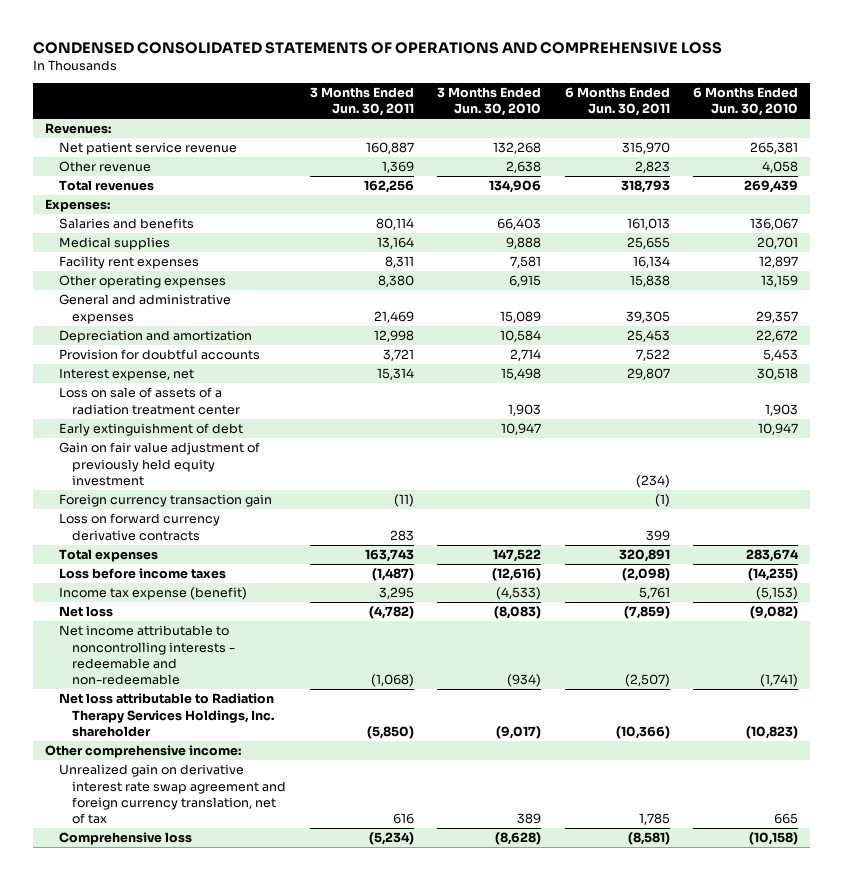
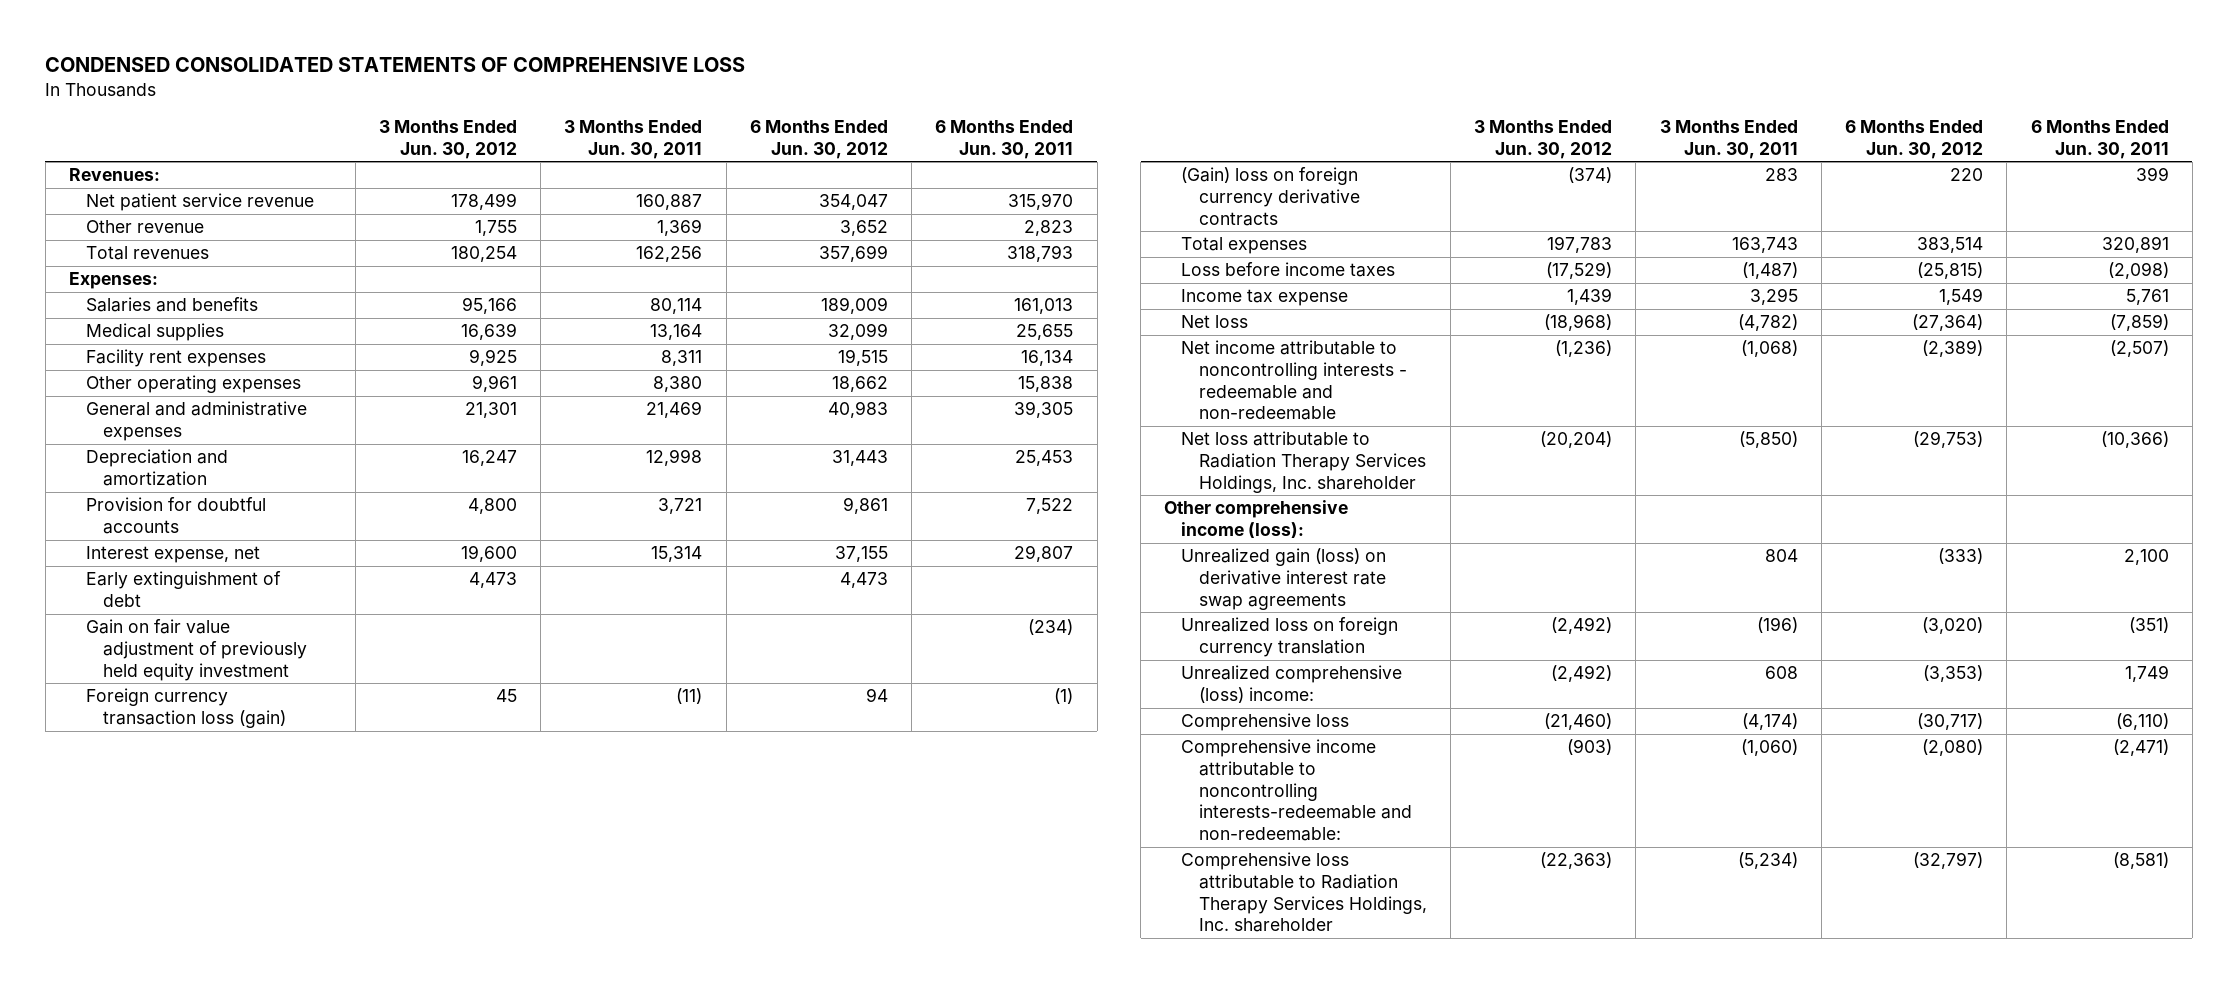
- CONDENSED CONSOLIDATED STATEMENTS OF OPERATIONS AND COMPREHENSIVE LOSS
+ CONDENSED CONSOLIDATED STATEMENTS OF COMPREHENSIVE LOSS
- | 3 Months Ended Jun. 30, 2011 | 3 Months Ended Jun. 30, 2010 | 6 Months Ended Jun. 30, 2011 | 6 Months Ended Jun. 30, 2010
+ | 3 Months Ended Jun. 30, 2012 | 3 Months Ended Jun. 30, 2011 | 6 Months Ended Jun. 30, 2012 | 6 Months Ended Jun. 30, 2011
- Loss on sale of assets of a radiation treatment center | | 1,903 | | 1,903
- Foreign currency transaction gain | (11) | | (1) |
- Loss on forward currency derivative contracts | 283 | | 399 |
+ Foreign currency transaction loss (gain) | 45 | (11) | 94 | (1)
+ (Gain) loss on foreign currency derivative contracts | (374) | 283 | 220 | 399
- Income tax expense (benefit) | 3,295 | (4,533) | 5,761 | (5,153)
+ Income tax expense | 1,439 | 3,295 | 1,549 | 5,761
- Other comprehensive income:
- Unrealized gain on derivative interest rate swap agreement and foreign currency translation, net of tax | 616 | 389 | 1,785 | 665
- Comprehensive loss | (5,234) | (8,628) | (8,581) | (10,158)
+ Other comprehensive income (loss):
+ Unrealized gain (loss) on derivative interest rate swap agreements | | 804 | (333) | 2,100
+ Unrealized loss on foreign currency translation | (2,492) | (196) | (3,020) | (351)
+ Unrealized comprehensive (loss) income: | (2,492) | 608 | (3,353) | 1,749
+ Comprehensive loss | (21,460) | (4,174) | (30,717) | (6,110)
+ Comprehensive income attributable to noncontrolling interests-redeemable and non-redeemable: | (903) | (1,060) | (2,080) | (2,471)
+ Comprehensive loss attributable to Radiation Therapy Services Holdings, Inc. shareholder | (22,363) | (5,234) | (32,797) | (8,581)

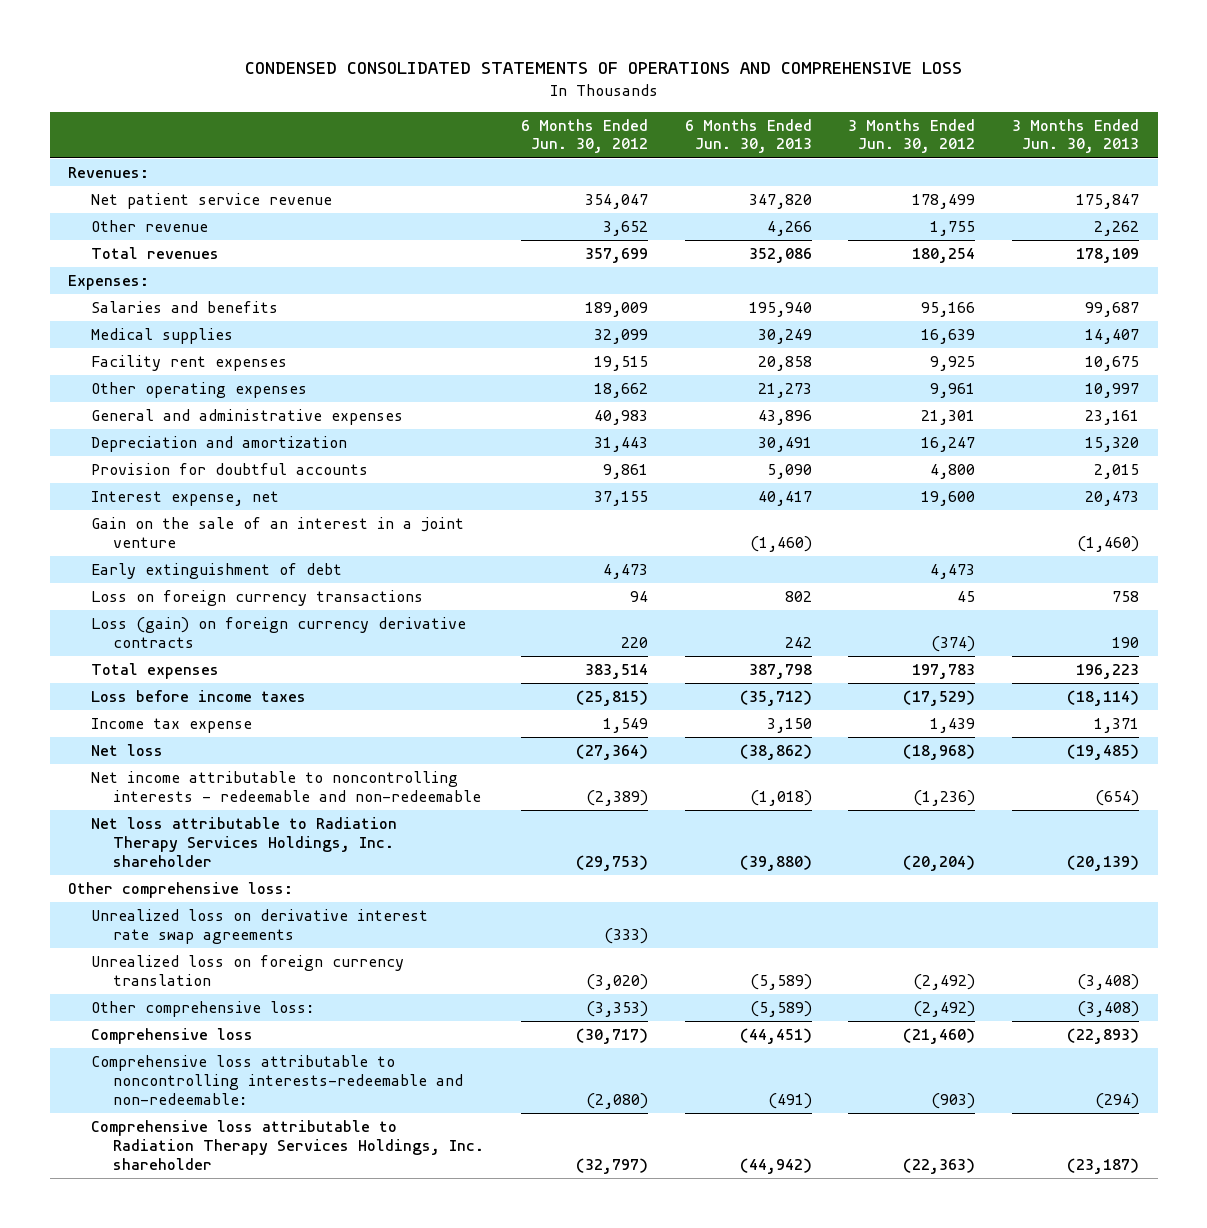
- CONDENSED CONSOLIDATED STATEMENTS OF COMPREHENSIVE LOSS
+ CONDENSED CONSOLIDATED STATEMENTS OF OPERATIONS AND COMPREHENSIVE LOSS
- | 3 Months Ended Jun. 30, 2012 | 3 Months Ended Jun. 30, 2011 | 6 Months Ended Jun. 30, 2012 | 6 Months Ended Jun. 30, 2011
+ | 6 Months Ended Jun. 30, 2012 | 6 Months Ended Jun. 30, 2013 | 3 Months Ended Jun. 30, 2012 | 3 Months Ended Jun. 30, 2013
+ Gain on the sale of an interest in a joint venture | | (1,460) | | (1,460)
- Gain on fair value adjustment of previously held equity investment | | | | (234)
- Foreign currency transaction loss (gain) | 45 | (11) | 94 | (1)
- (Gain) loss on foreign currency derivative contracts | (374) | 283 | 220 | 399
+ Loss on foreign currency transactions | 94 | 802 | 45 | 758
+ Loss (gain) on foreign currency derivative contracts | 220 | 242 | (374) | 190
- Other comprehensive income (loss):
- Unrealized gain (loss) on derivative interest rate swap agreements | | 804 | (333) | 2,100
+ Other comprehensive loss:
+ Unrealized loss on derivative interest rate swap agreements | (333) | | |
- Unrealized comprehensive (loss) income: | (2,492) | 608 | (3,353) | 1,749
+ Other comprehensive loss: | (3,353) | (5,589) | (2,492) | (3,408)
- Comprehensive income attributable to noncontrolling interests-redeemable and non-redeemable: | (903) | (1,060) | (2,080) | (2,471)
+ Comprehensive loss attributable to noncontrolling interests-redeemable and non-redeemable: | (2,080) | (491) | (903) | (294)

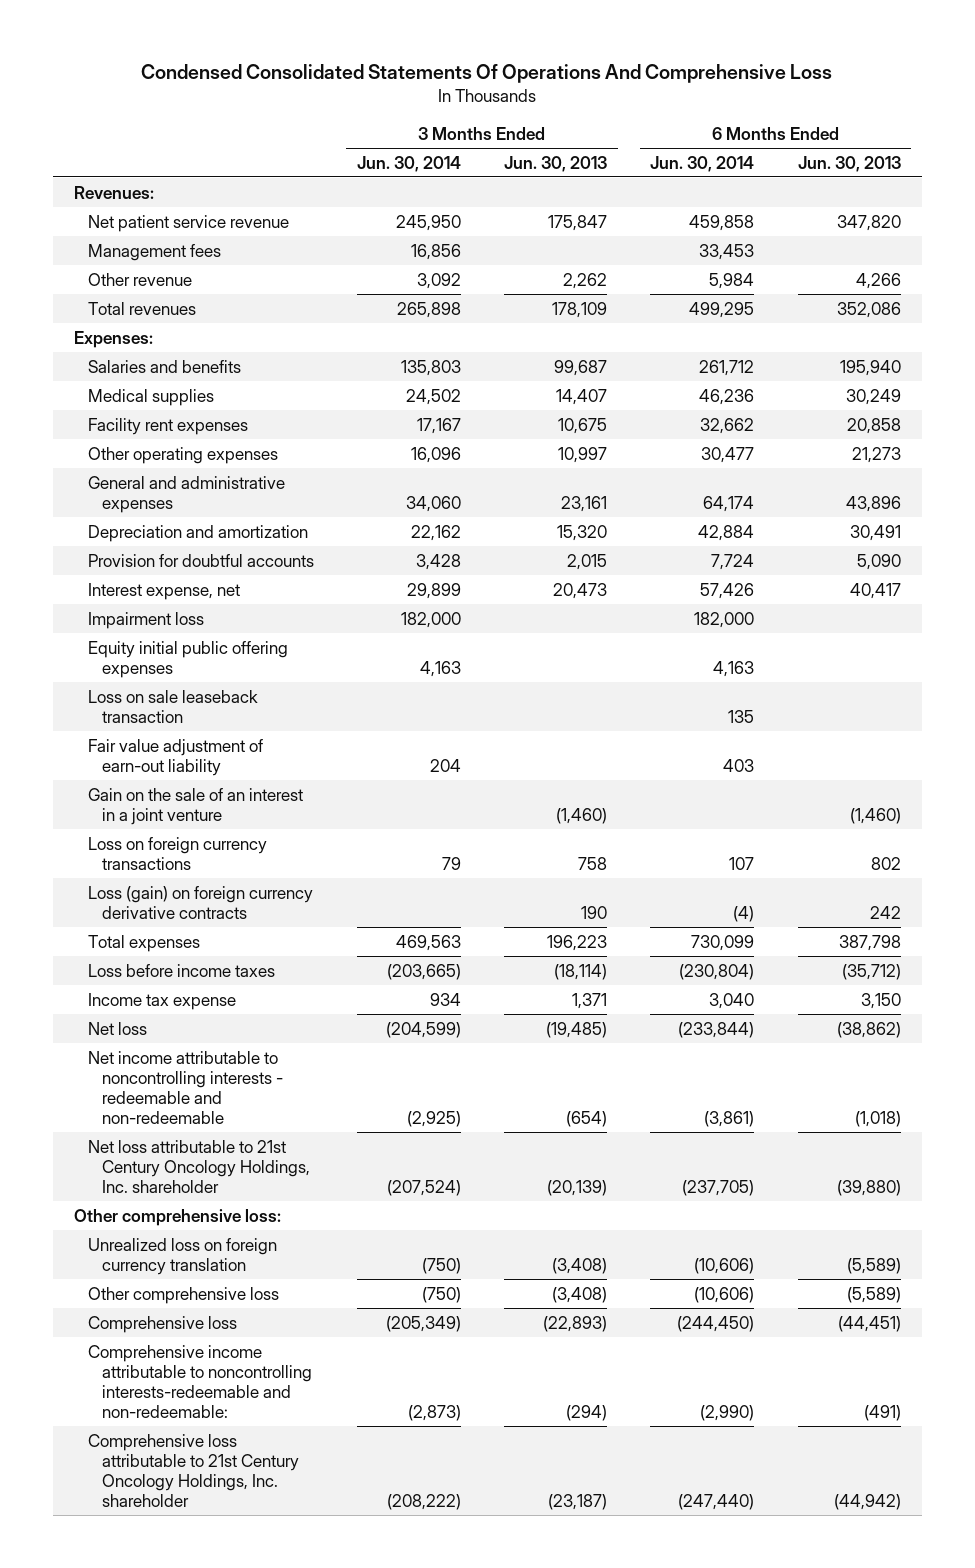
- CONDENSED CONSOLIDATED STATEMENTS OF OPERATIONS AND COMPREHENSIVE LOSS
+ Condensed Consolidated Statements Of Operations And Comprehensive Loss
- | 6 Months Ended Jun. 30, 2012 | 6 Months Ended Jun. 30, 2013 | 3 Months Ended Jun. 30, 2012 | 3 Months Ended Jun. 30, 2013
+ | 3 Months Ended Jun. 30, 2014 | 3 Months Ended Jun. 30, 2013 | 6 Months Ended Jun. 30, 2014 | 6 Months Ended Jun. 30, 2013
+ Management fees | 16,856 | | 33,453 |
+ Impairment loss | 182,000 | | 182,000 |
+ Equity initial public offering expenses | 4,163 | | 4,163 |
+ Loss on sale leaseback transaction | | | 135 |
+ Fair value adjustment of earn-out liability | 204 | | 403 |
- Early extinguishment of debt | 4,473 | | 4,473 |
- Net loss attributable to Radiation Therapy Services Holdings, Inc. shareholder | (29,753) | (39,880) | (20,204) | (20,139)
+ Net loss attributable to 21st Century Oncology Holdings, Inc. shareholder | (207,524) | (20,139) | (237,705) | (39,880)
- Unrealized loss on derivative interest rate swap agreements | (333) | | |
- Other comprehensive loss: | (3,353) | (5,589) | (2,492) | (3,408)
+ Other comprehensive loss | (750) | (3,408) | (10,606) | (5,589)
- Comprehensive loss attributable to noncontrolling interests-redeemable and non-redeemable: | (2,080) | (491) | (903) | (294)
- Comprehensive loss attributable to Radiation Therapy Services Holdings, Inc. shareholder | (32,797) | (44,942) | (22,363) | (23,187)
+ Comprehensive income attributable to noncontrolling interests-redeemable and non-redeemable: | (2,873) | (294) | (2,990) | (491)
+ Comprehensive loss attributable to 21st Century Oncology Holdings, Inc. shareholder | (208,222) | (23,187) | (247,440) | (44,942)

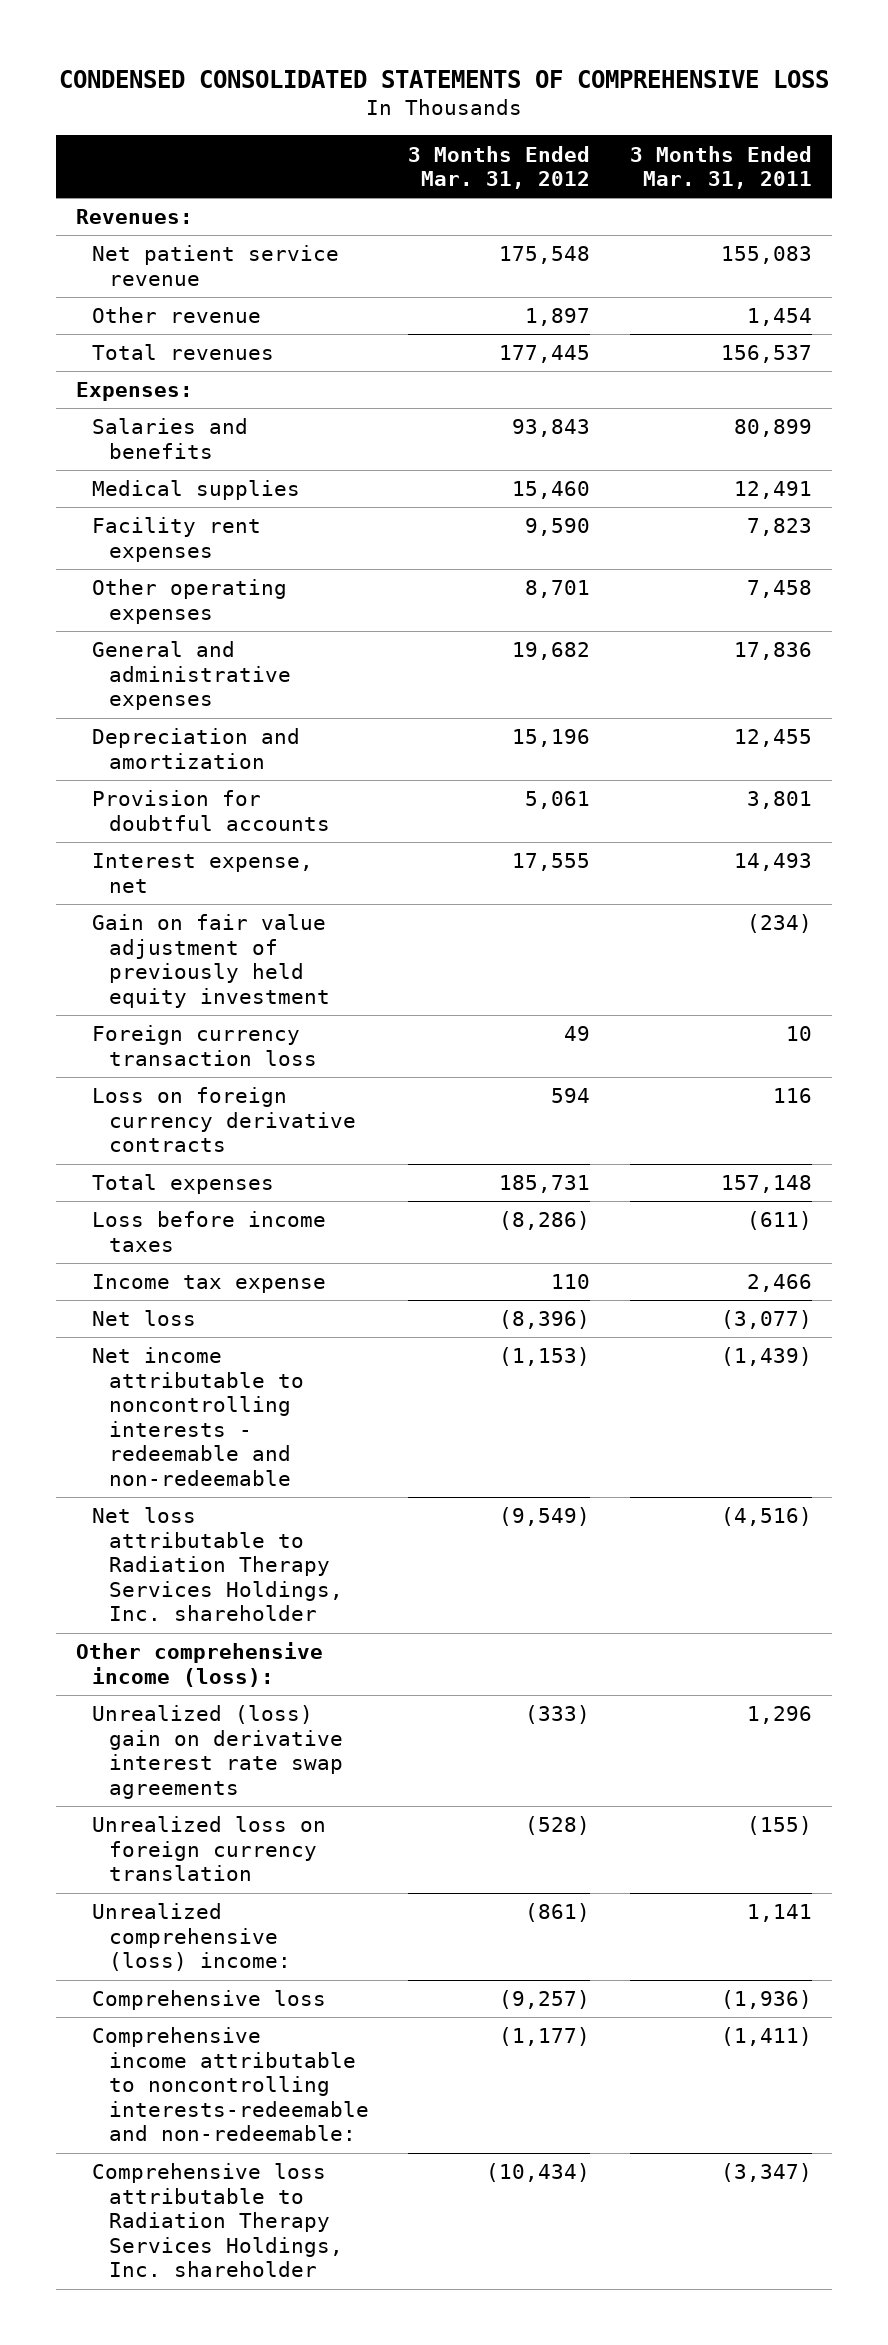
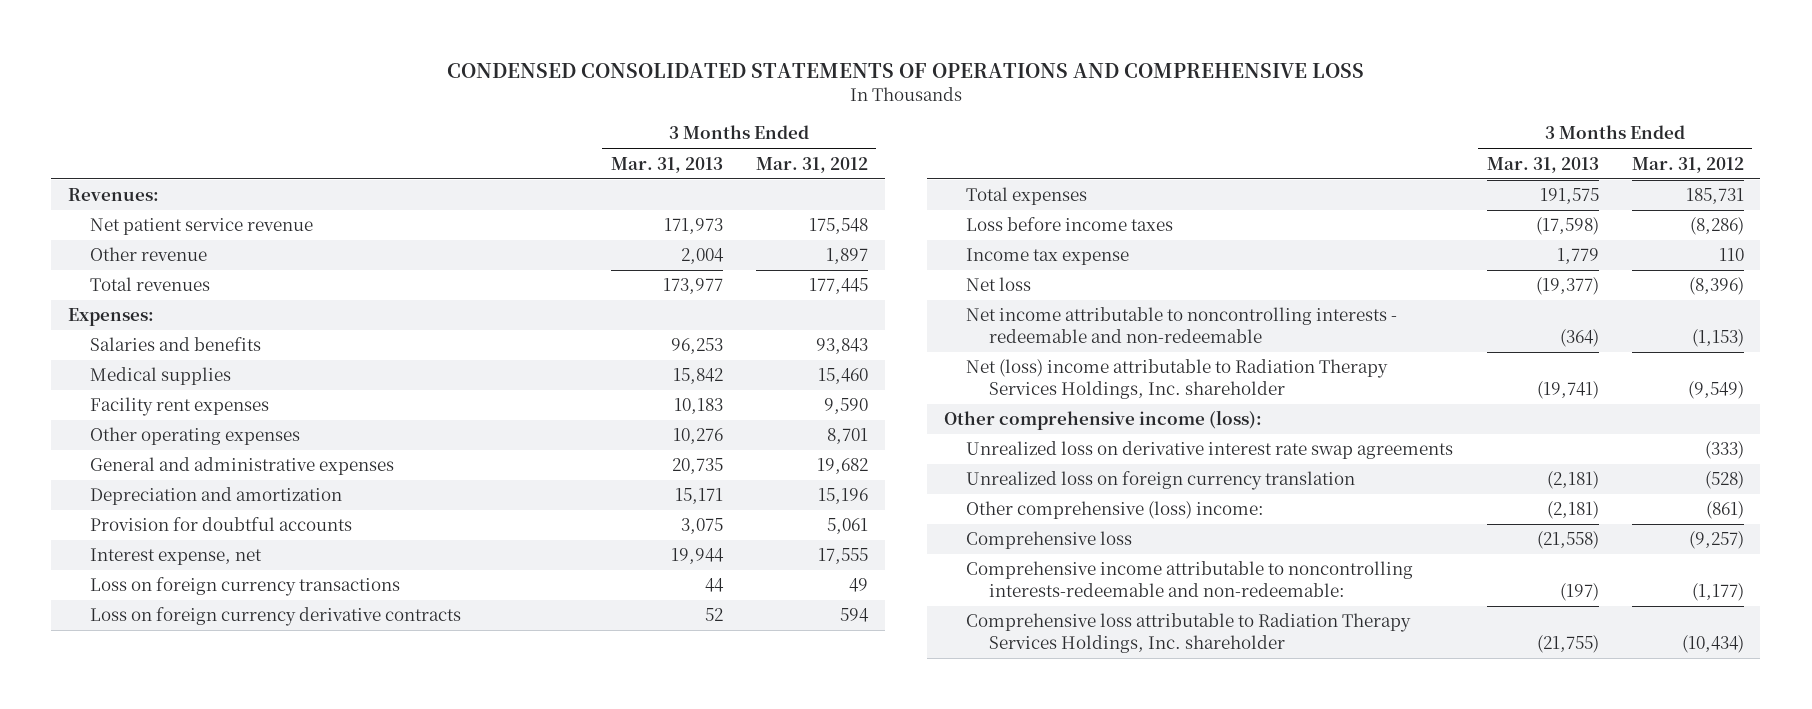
- CONDENSED CONSOLIDATED STATEMENTS OF COMPREHENSIVE LOSS
+ CONDENSED CONSOLIDATED STATEMENTS OF OPERATIONS AND COMPREHENSIVE LOSS
- | 3 Months Ended Mar. 31, 2012 | 3 Months Ended Mar. 31, 2011
+ | 3 Months Ended Mar. 31, 2013 | 3 Months Ended Mar. 31, 2012
- Gain on fair value adjustment of previously held equity investment | | (234)
- Foreign currency transaction loss | 49 | 10
+ Loss on foreign currency transactions | 44 | 49
- Net loss attributable to Radiation Therapy Services Holdings, Inc. shareholder | (9,549) | (4,516)
+ Net (loss) income attributable to Radiation Therapy Services Holdings, Inc. shareholder | (19,741) | (9,549)
- Unrealized (loss) gain on derivative interest rate swap agreements | (333) | 1,296
+ Unrealized loss on derivative interest rate swap agreements | | (333)
- Unrealized comprehensive (loss) income: | (861) | 1,141
+ Other comprehensive (loss) income: | (2,181) | (861)

